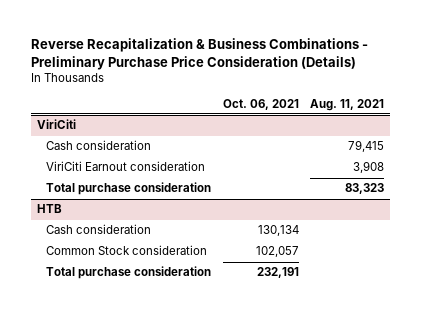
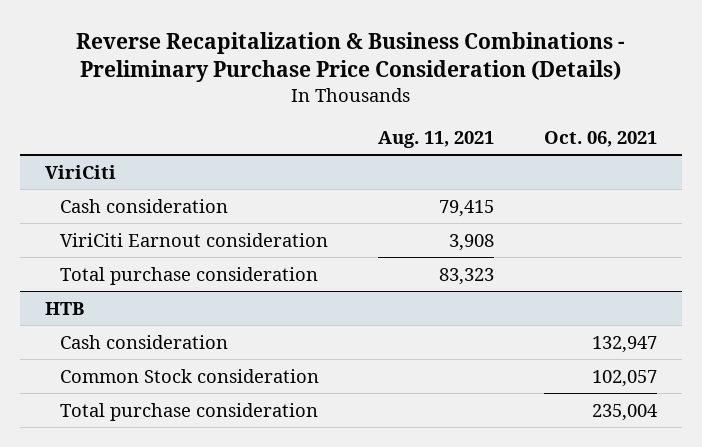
- | Oct. 06, 2021 | Aug. 11, 2021
+ | Aug. 11, 2021 | Oct. 06, 2021
@ HTB
- Cash consideration | 130,134 |
+ Cash consideration | | 132,947
- Total purchase consideration | 232,191 |
+ Total purchase consideration | | 235,004

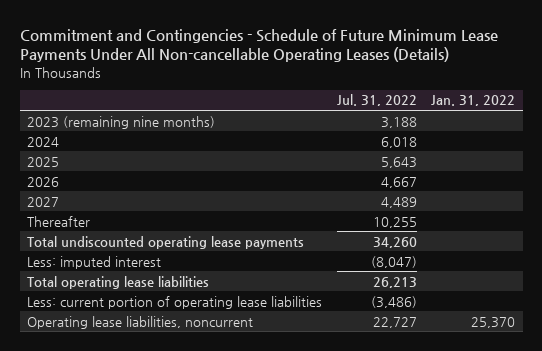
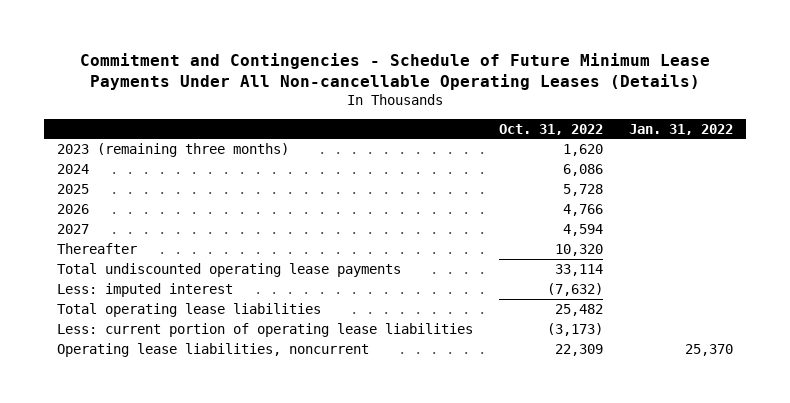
- | Jul. 31, 2022 | Jan. 31, 2022
+ | Oct. 31, 2022 | Jan. 31, 2022
- 2023 (remaining nine months) | 3,188 |
+ 2023 (remaining three months) | 1,620 |

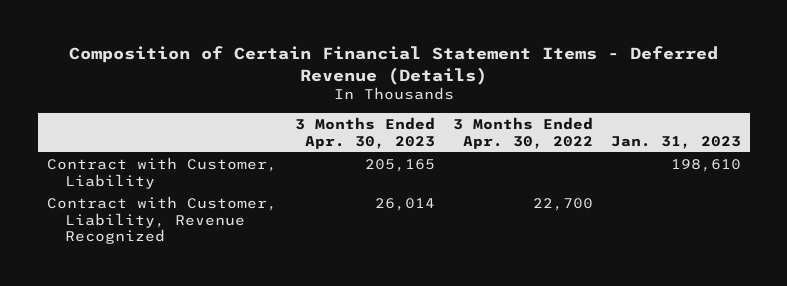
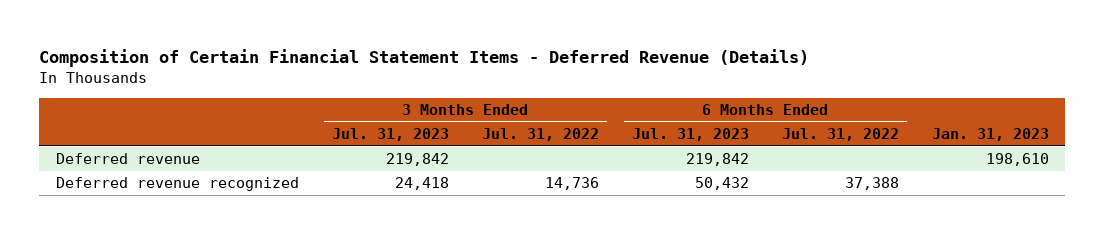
- | 3 Months Ended Apr. 30, 2023 | 3 Months Ended Apr. 30, 2022 | Jan. 31, 2023
+ | 3 Months Ended Jul. 31, 2023 | 3 Months Ended Jul. 31, 2022 | 6 Months Ended Jul. 31, 2023 | 6 Months Ended Jul. 31, 2022 | Jan. 31, 2023
- Contract with Customer, Liability | 205,165 | | 198,610
- Contract with Customer, Liability, Revenue Recognized | 26,014 | 22,700 |
+ Deferred revenue | 219,842 | | 219,842 | | 198,610
+ Deferred revenue recognized | 24,418 | 14,736 | 50,432 | 37,388 |

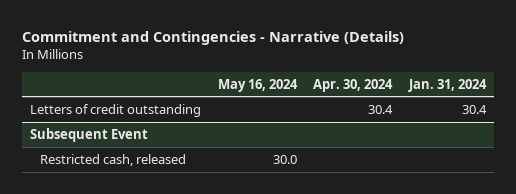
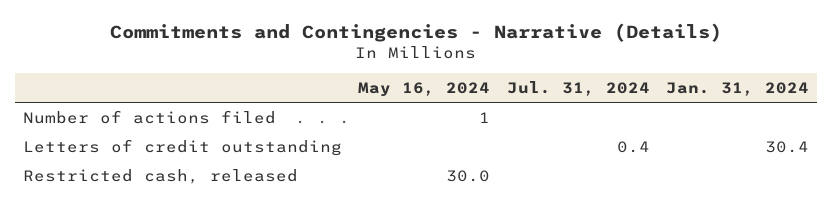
- Commitment and Contingencies - Narrative (Details)
+ Commitments and Contingencies - Narrative (Details)
- | May 16, 2024 | Apr. 30, 2024 | Jan. 31, 2024
+ | May 16, 2024 | Jul. 31, 2024 | Jan. 31, 2024
+ Number of actions filed | 1 | |
- Subsequent Event
- Restricted cash, released | 30.0 | |
+ Restricted cash, released | 30.0 | |

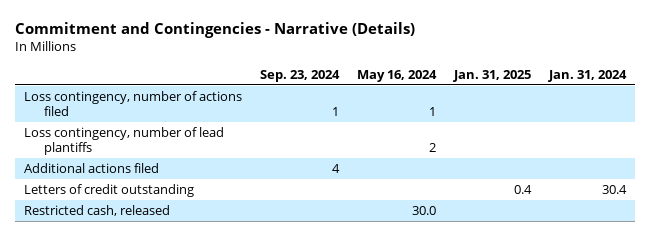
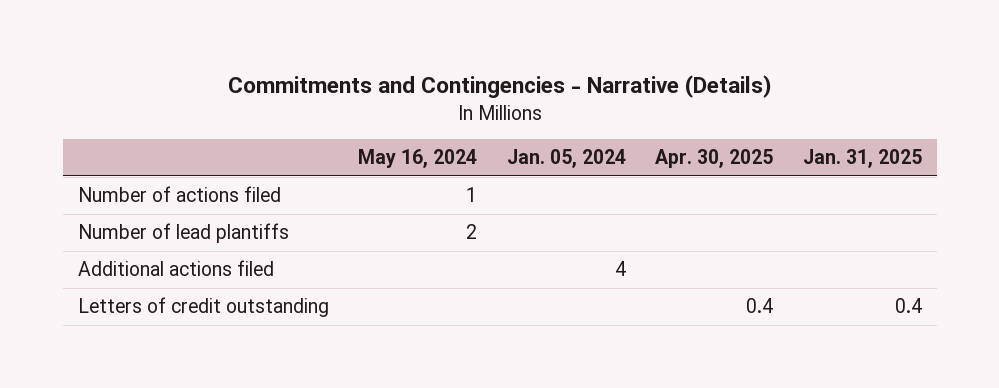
- Commitment and Contingencies - Narrative (Details)
+ Commitments and Contingencies - Narrative (Details)
- | Sep. 23, 2024 | May 16, 2024 | Jan. 31, 2025 | Jan. 31, 2024
+ | May 16, 2024 | Jan. 05, 2024 | Apr. 30, 2025 | Jan. 31, 2025
- Loss contingency, number of actions filed | 1 | 1 | |
- Loss contingency, number of lead plantiffs | | 2 | |
+ Number of actions filed | 1 | | |
+ Number of lead plantiffs | 2 | | |
- Restricted cash, released | | 30.0 | |

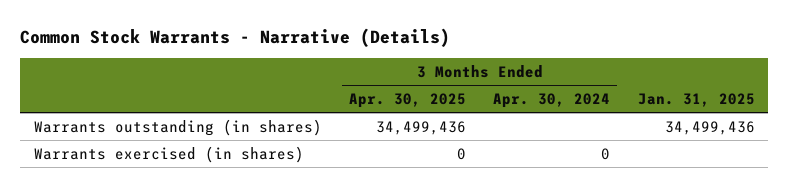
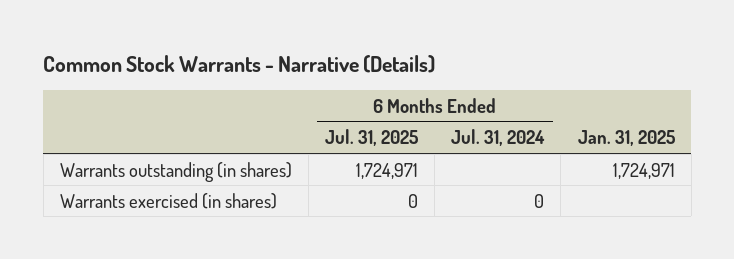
- | 3 Months Ended Apr. 30, 2025 | 3 Months Ended Apr. 30, 2024 | Jan. 31, 2025
+ | 6 Months Ended Jul. 31, 2025 | 6 Months Ended Jul. 31, 2024 | Jan. 31, 2025
- Warrants outstanding (in shares) | 34,499,436 | | 34,499,436
+ Warrants outstanding (in shares) | 1,724,971 | | 1,724,971

